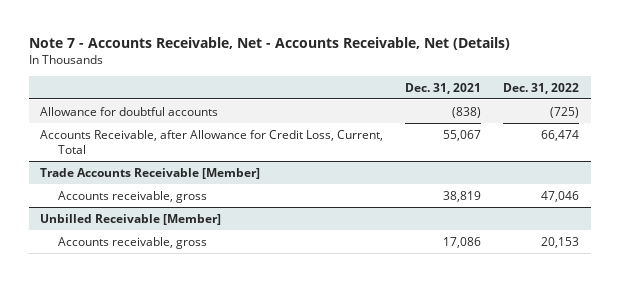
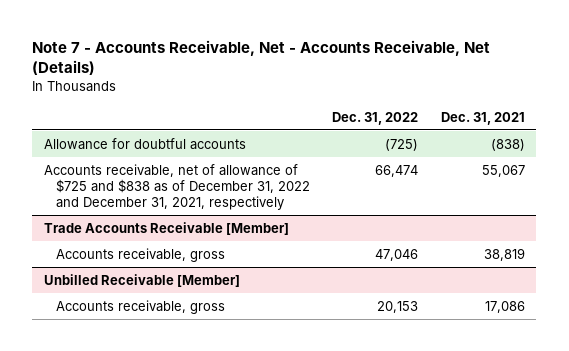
- | Dec. 31, 2021 | Dec. 31, 2022
+ | Dec. 31, 2022 | Dec. 31, 2021
- Accounts Receivable, after Allowance for Credit Loss, Current, Total | 55,067 | 66,474
+ Accounts receivable, net of allowance of $725 and $838 as of December 31, 2022 and December 31, 2021, respectively | 66,474 | 55,067

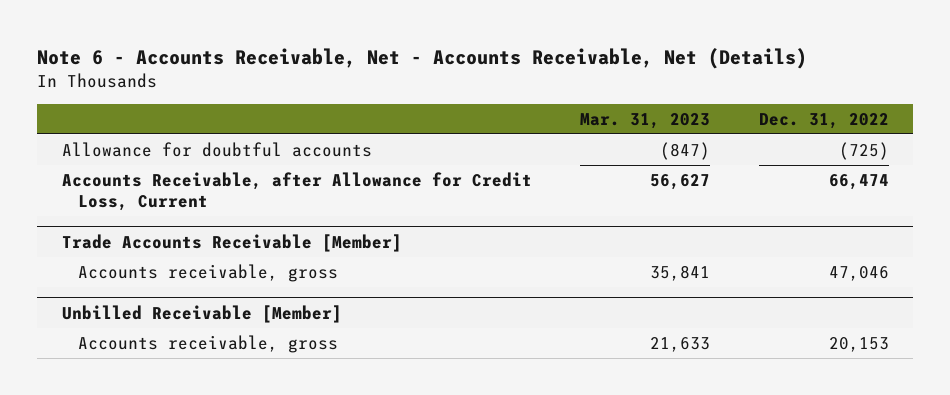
- Note 7 - Accounts Receivable, Net - Accounts Receivable, Net (Details)
+ Note 6 - Accounts Receivable, Net - Accounts Receivable, Net (Details)
- | Dec. 31, 2022 | Dec. 31, 2021
+ | Mar. 31, 2023 | Dec. 31, 2022
- Accounts receivable, net of allowance of $725 and $838 as of December 31, 2022 and December 31, 2021, respectively | 66,474 | 55,067
+ Accounts Receivable, after Allowance for Credit Loss, Current | 56,627 | 66,474

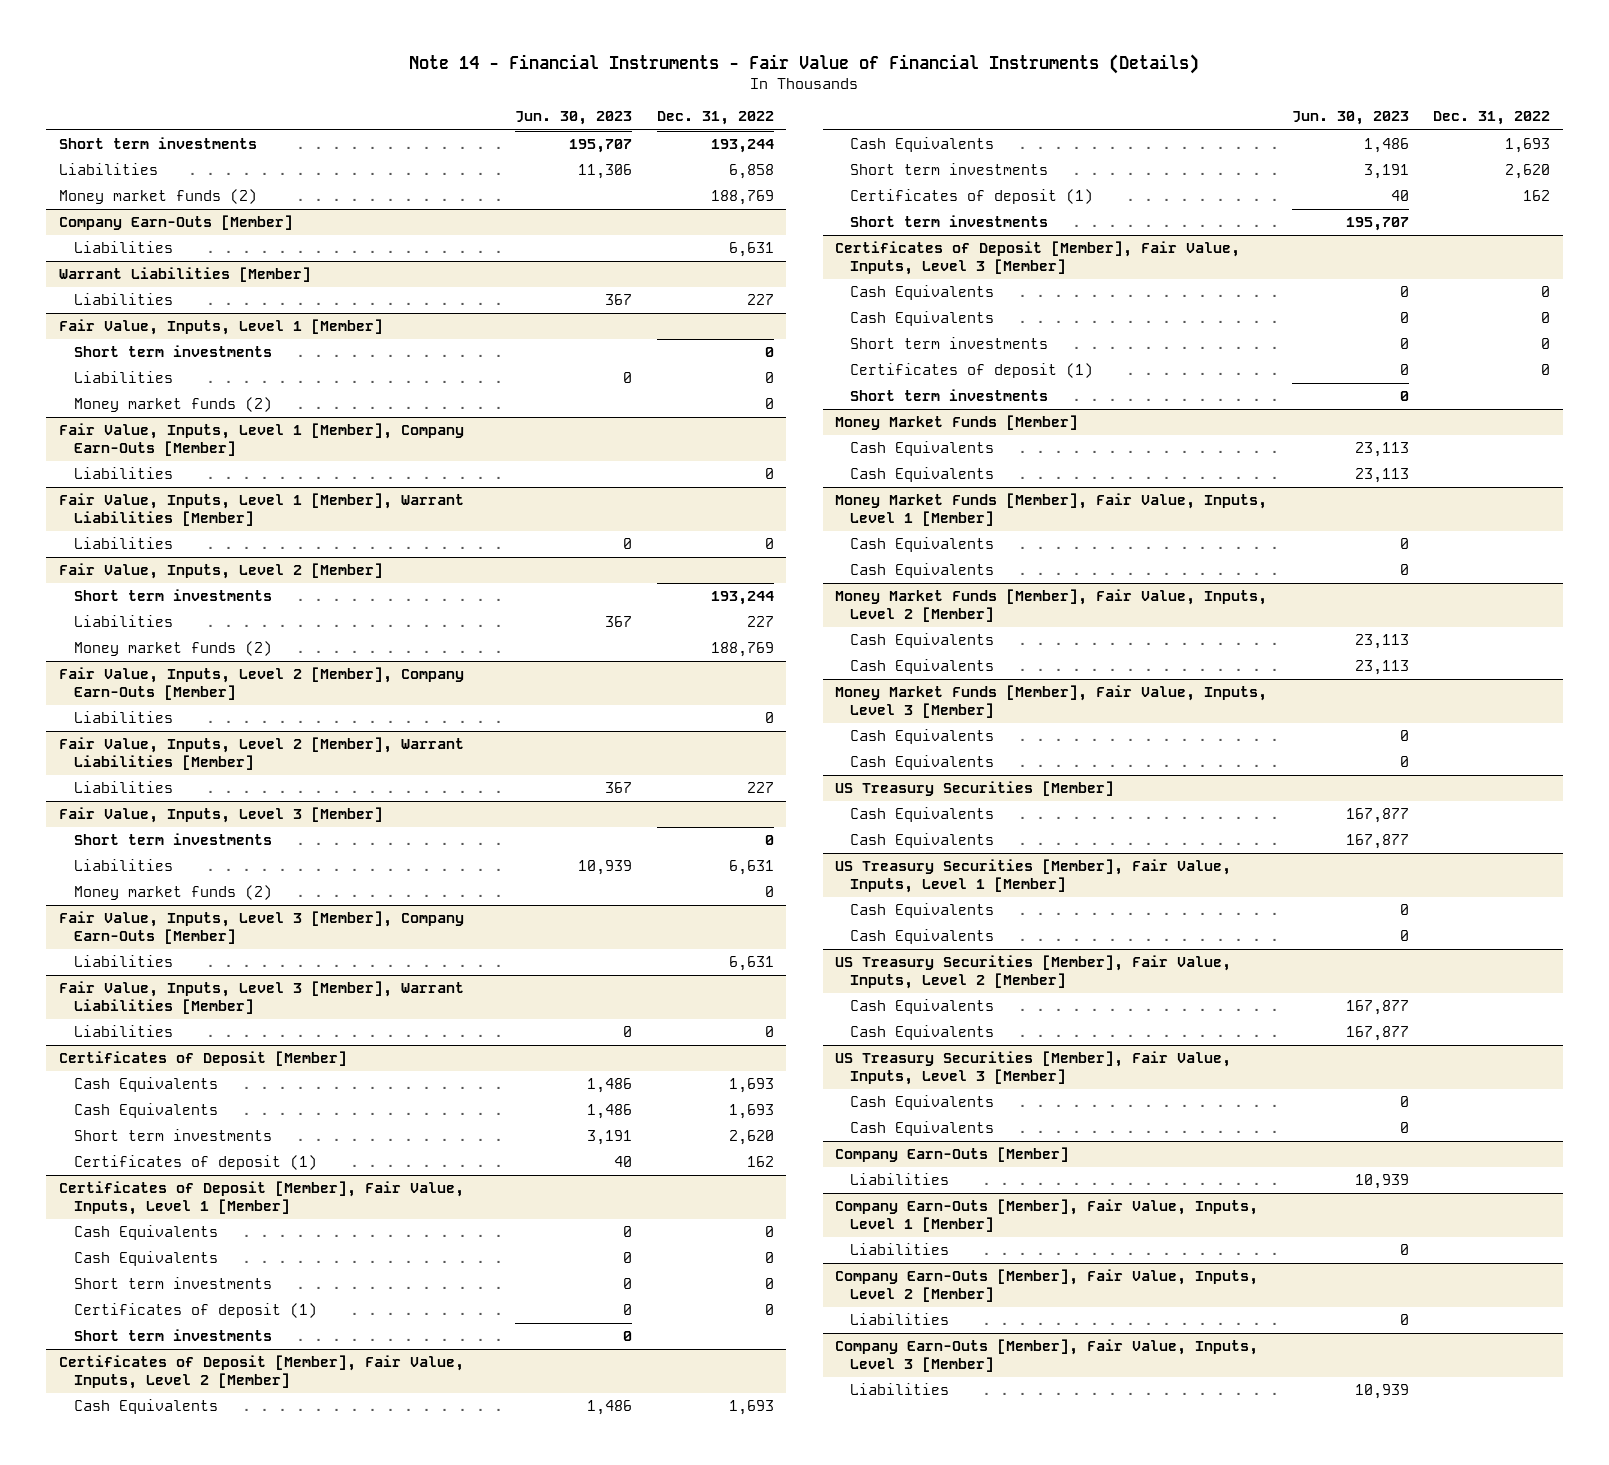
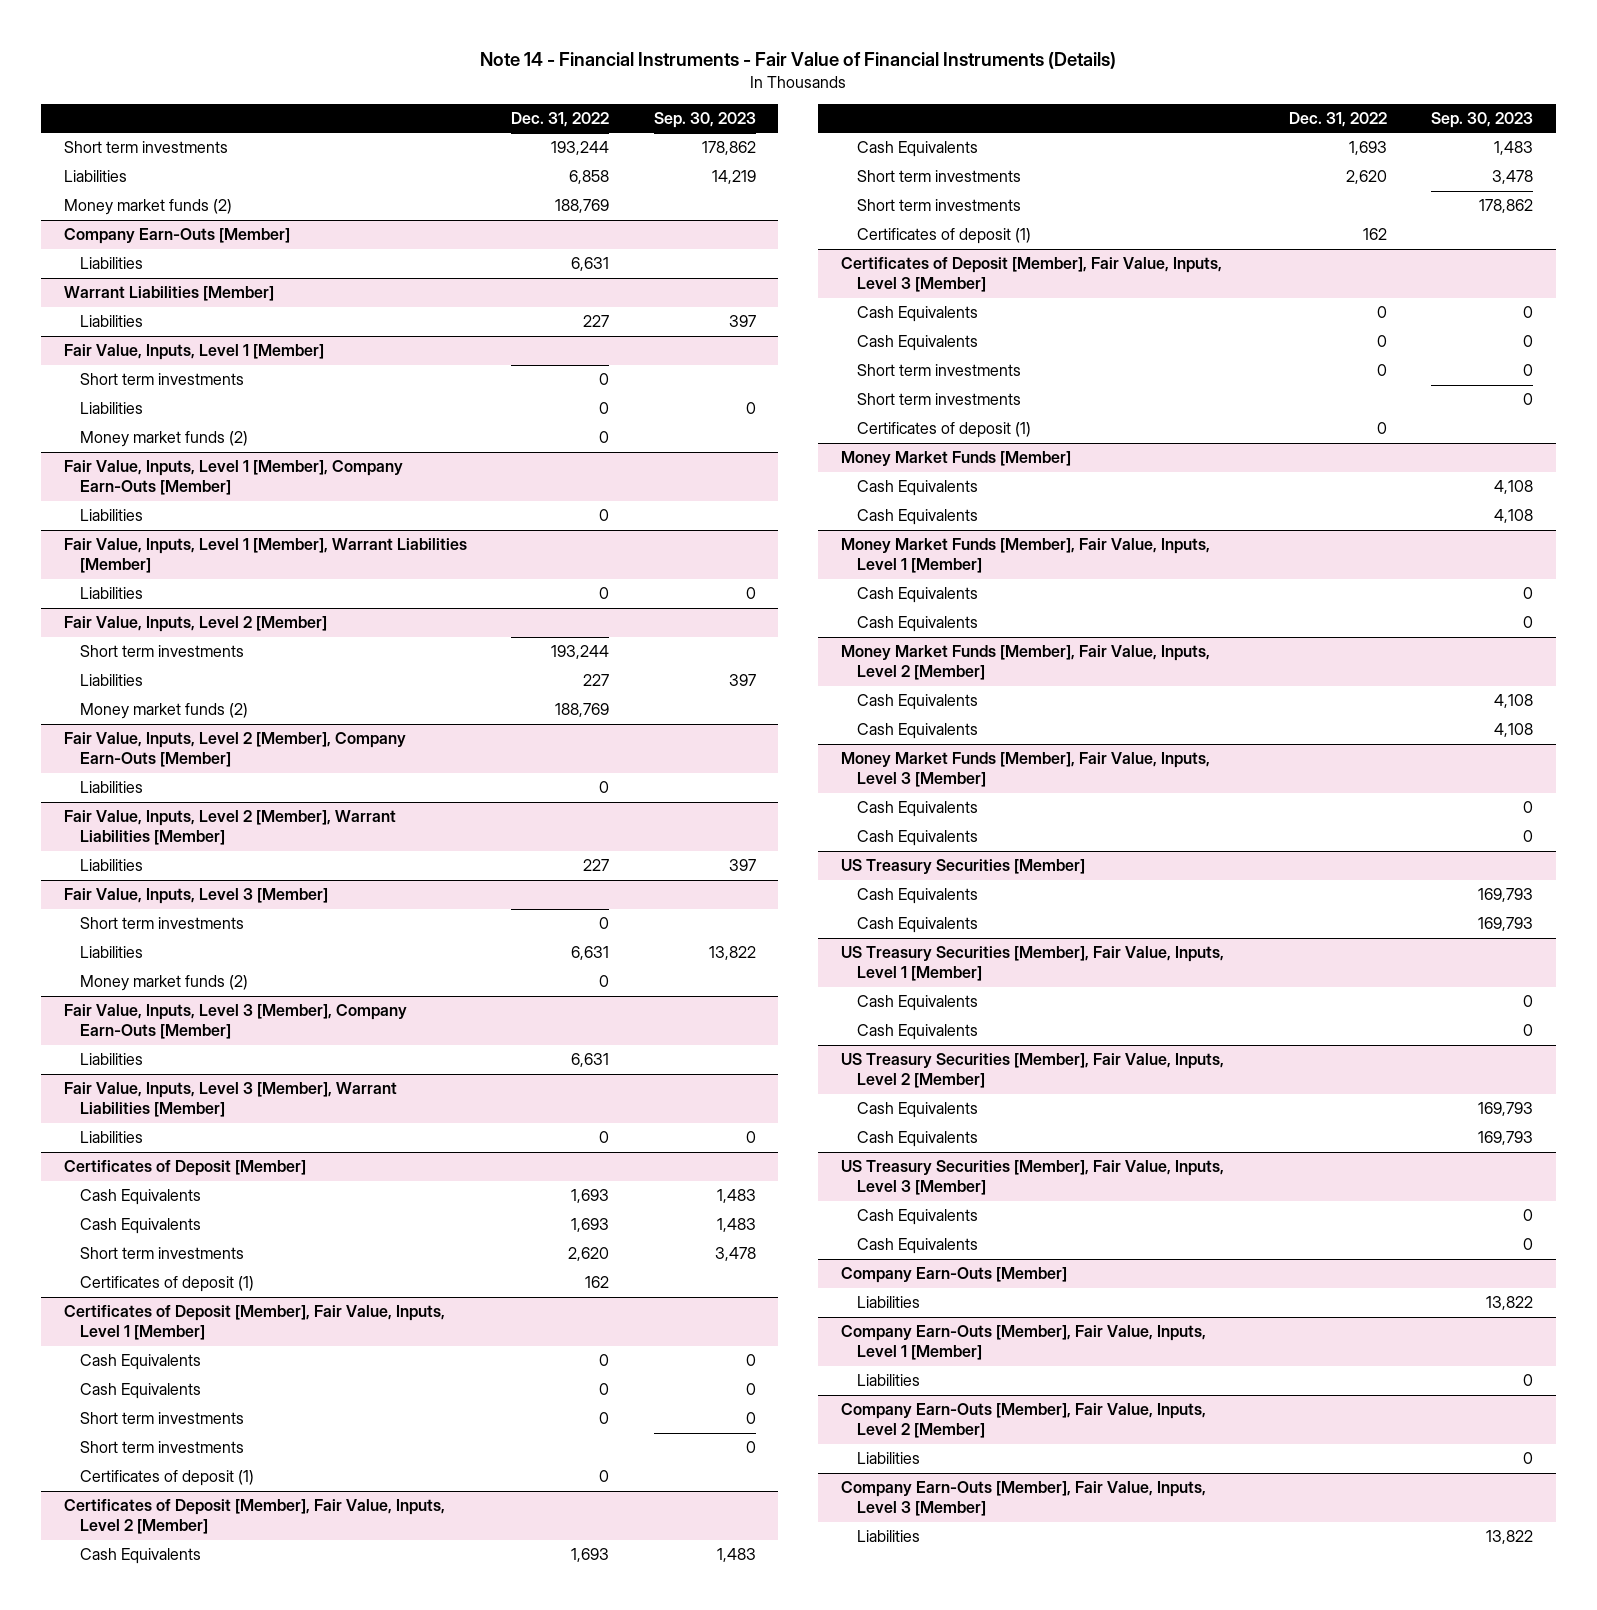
- | Jun. 30, 2023 | Dec. 31, 2022
+ | Dec. 31, 2022 | Sep. 30, 2023
@ Certificates of Deposit [Member], Fair Value, Inputs, Level 1 [Member]
moved down: Certificates of deposit (1) | 0 |
@ Certificates of Deposit [Member], Fair Value, Inputs, Level 2 [Member]
moved down: Certificates of deposit (1) | 162 |
@ Certificates of Deposit [Member], Fair Value, Inputs, Level 3 [Member]
moved down: Certificates of deposit (1) | 0 |

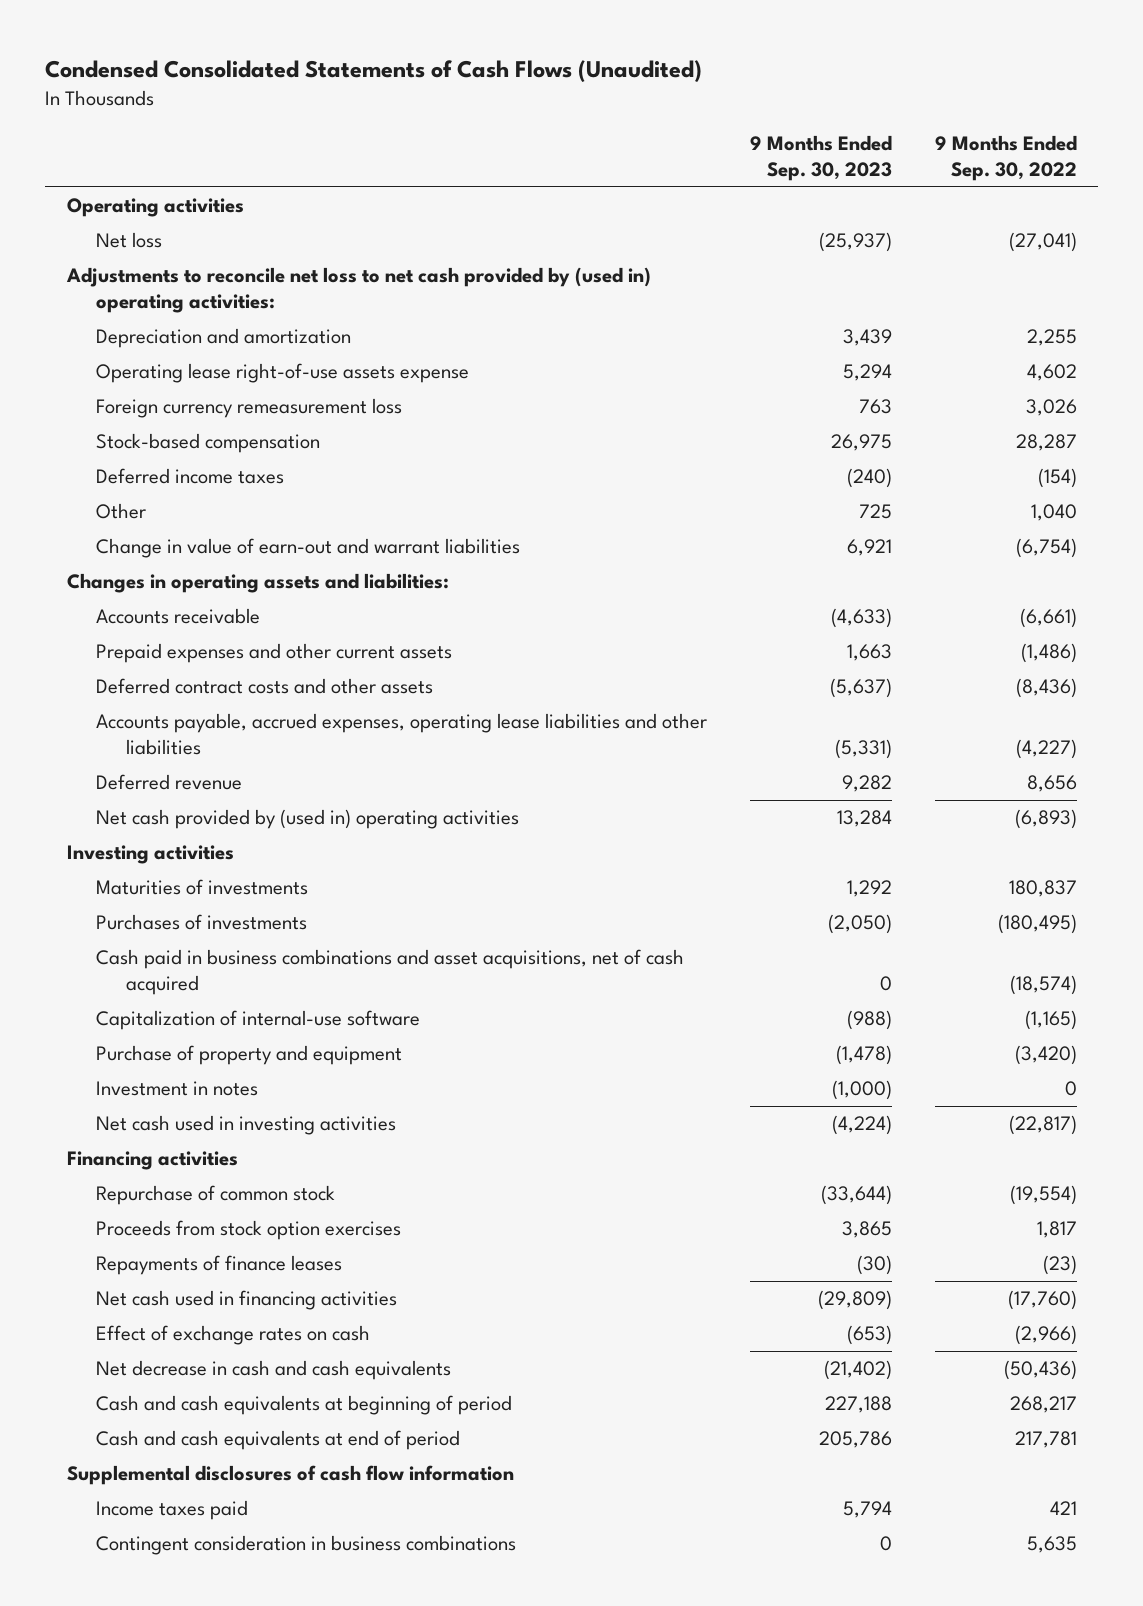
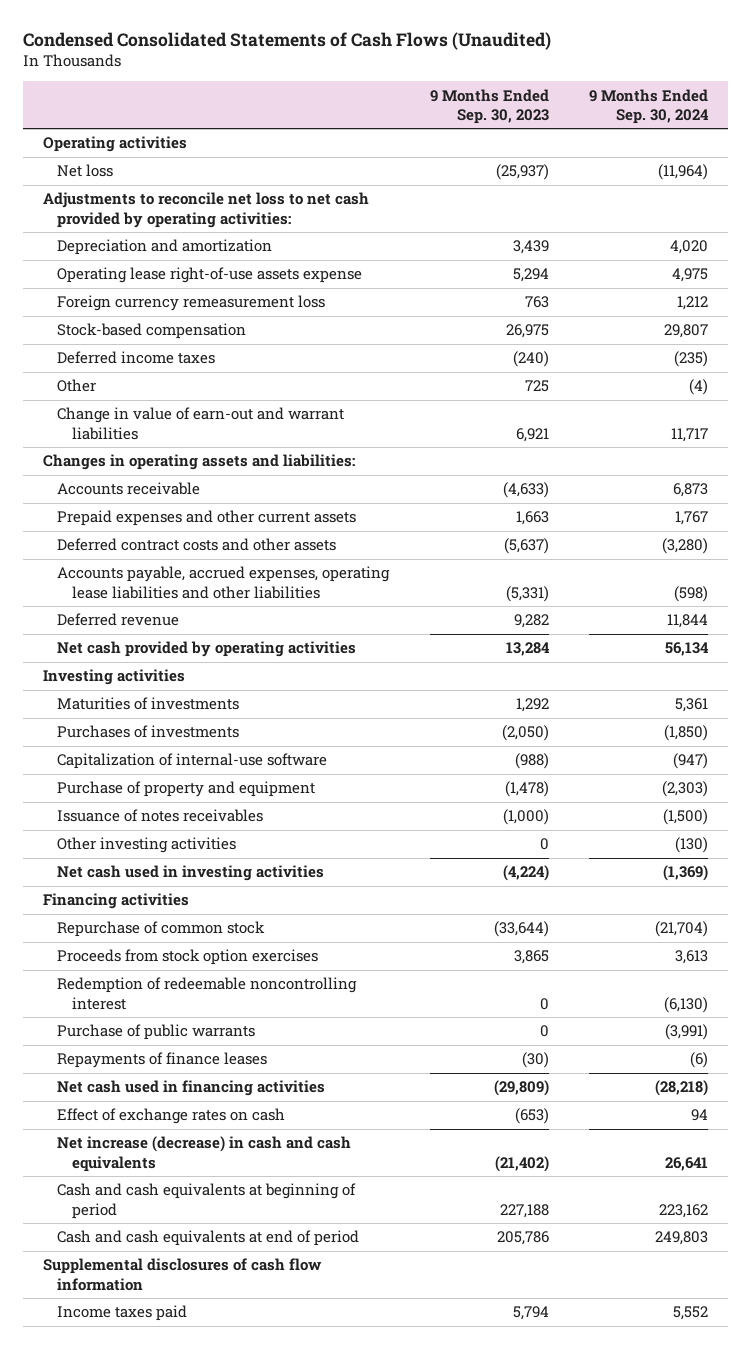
- | 9 Months Ended Sep. 30, 2023 | 9 Months Ended Sep. 30, 2022
+ | 9 Months Ended Sep. 30, 2023 | 9 Months Ended Sep. 30, 2024
- Adjustments to reconcile net loss to net cash provided by (used in) operating activities:
+ Adjustments to reconcile net loss to net cash provided by operating activities:
- Net cash provided by (used in) operating activities | 13,284 | (6,893)
+ Net cash provided by operating activities | 13,284 | 56,134
- Cash paid in business combinations and asset acquisitions, net of cash acquired | 0 | (18,574)
- Investment in notes | (1,000) | 0
+ Issuance of notes receivables | (1,000) | (1,500)
+ Other investing activities | 0 | (130)
+ Redemption of redeemable noncontrolling interest | 0 | (6,130)
+ Purchase of public warrants | 0 | (3,991)
- Net decrease in cash and cash equivalents | (21,402) | (50,436)
+ Net increase (decrease) in cash and cash equivalents | (21,402) | 26,641
- Contingent consideration in business combinations | 0 | 5,635

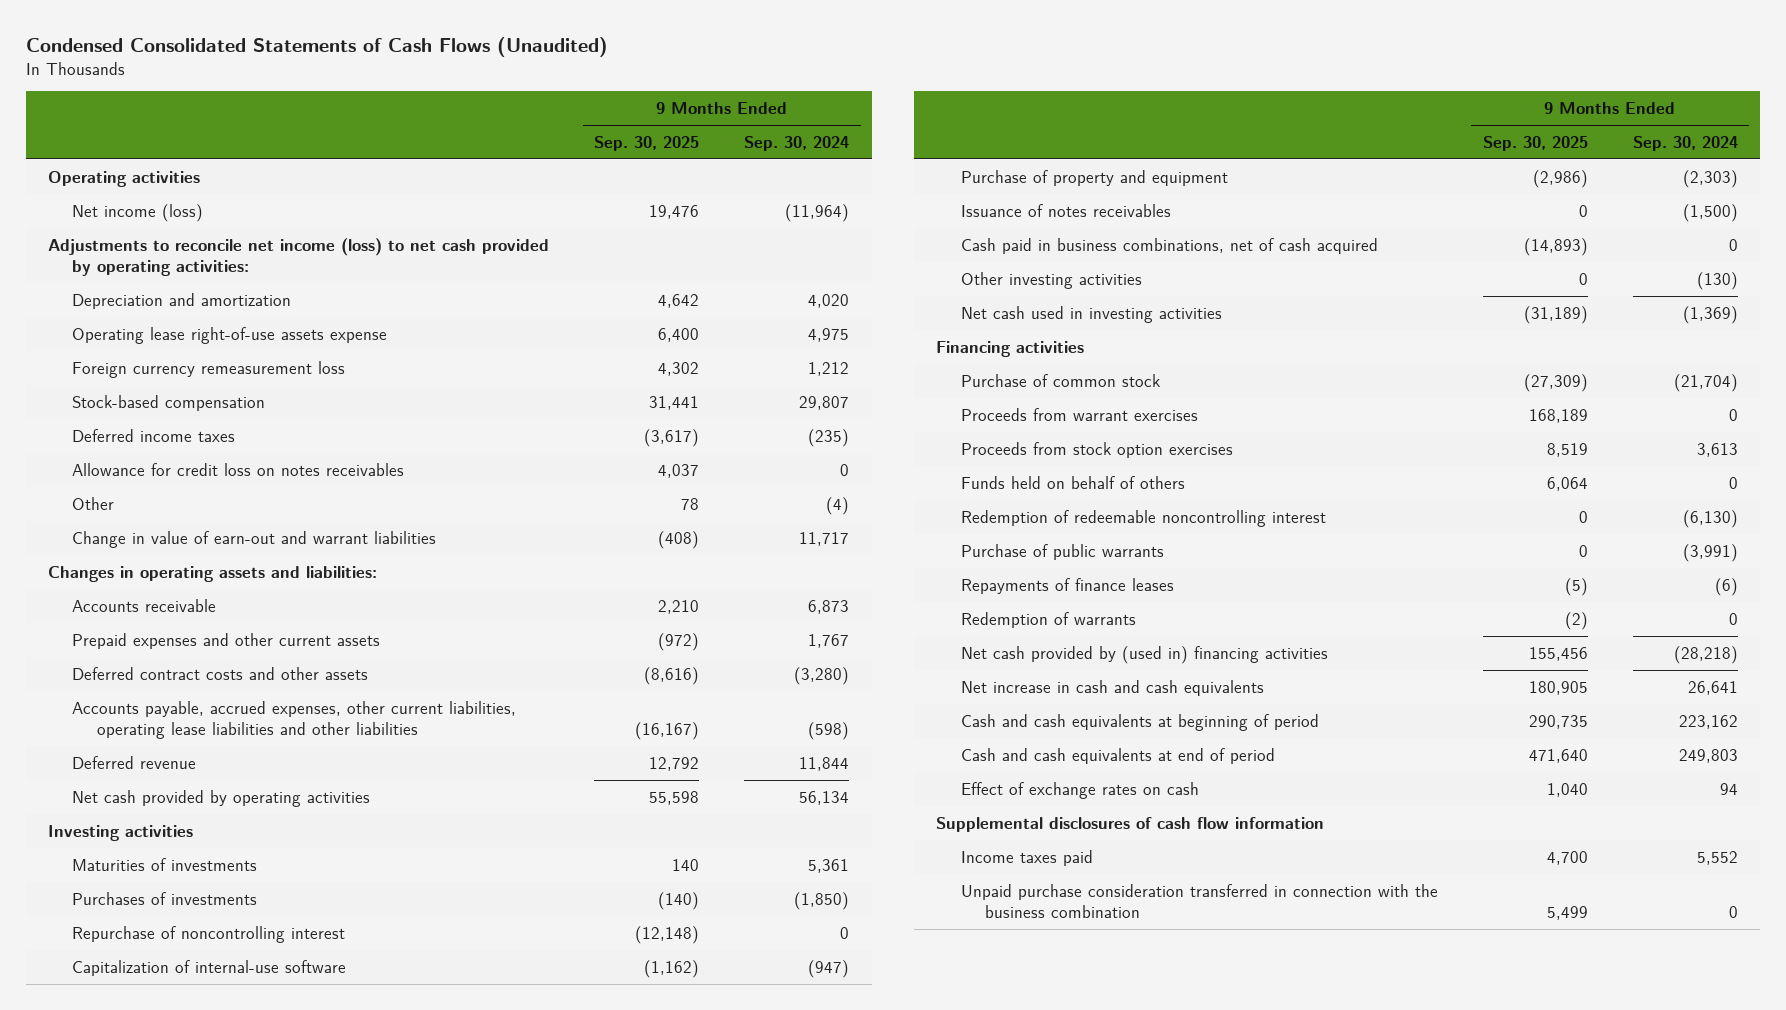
- | 9 Months Ended Sep. 30, 2023 | 9 Months Ended Sep. 30, 2024
+ | 9 Months Ended Sep. 30, 2025 | 9 Months Ended Sep. 30, 2024
- Net loss | (25,937) | (11,964)
- Adjustments to reconcile net loss to net cash provided by operating activities:
+ Net income (loss) | 19,476 | (11,964)
+ Adjustments to reconcile net income (loss) to net cash provided by operating activities:
+ Allowance for credit loss on notes receivables | 4,037 | 0
- Accounts payable, accrued expenses, operating lease liabilities and other liabilities | (5,331) | (598)
+ Accounts payable, accrued expenses, other current liabilities, operating lease liabilities and other liabilities | (16,167) | (598)
+ Repurchase of noncontrolling interest | (12,148) | 0
+ Cash paid in business combinations, net of cash acquired | (14,893) | 0
- Repurchase of common stock | (33,644) | (21,704)
+ Purchase of common stock | (27,309) | (21,704)
+ Proceeds from warrant exercises | 168,189 | 0
+ Funds held on behalf of others | 6,064 | 0
- Net cash used in financing activities | (29,809) | (28,218)
- Net increase (decrease) in cash and cash equivalents | (21,402) | 26,641
+ Redemption of warrants | (2) | 0
+ Net cash provided by (used in) financing activities | 155,456 | (28,218)
+ Net increase in cash and cash equivalents | 180,905 | 26,641
moved down: Effect of exchange rates on cash | 1,040 | 94
+ Unpaid purchase consideration transferred in connection with the business combination | 5,499 | 0

